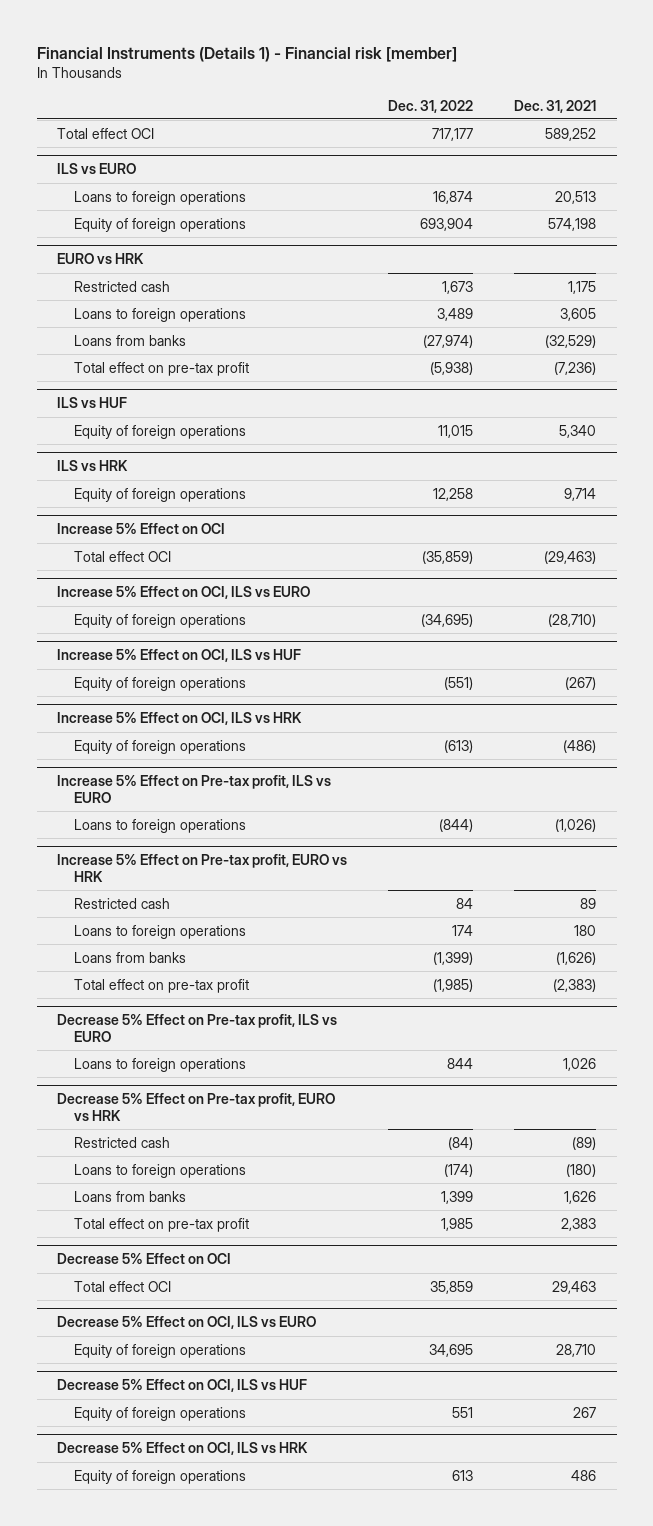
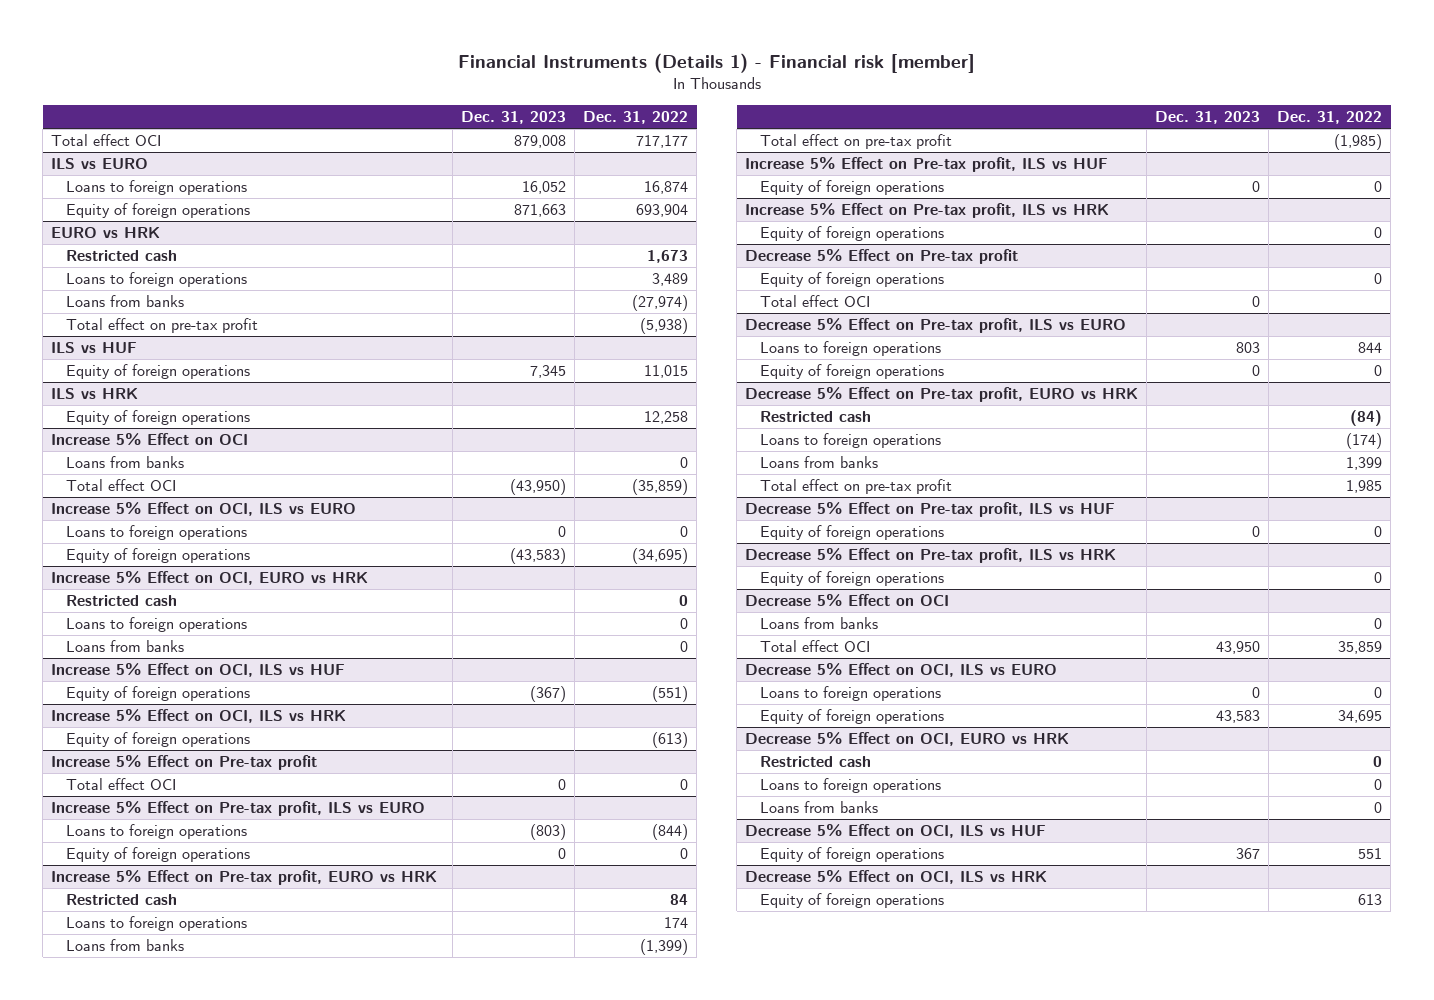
- | Dec. 31, 2022 | Dec. 31, 2021
+ | Dec. 31, 2023 | Dec. 31, 2022
@ Increase 5% Effect on OCI
+ Loans from banks | | 0
@ Increase 5% Effect on OCI, ILS vs EURO
+ Loans to foreign operations | 0 | 0
+ Increase 5% Effect on OCI, EURO vs HRK
+ Restricted cash | | 0
+ Loans to foreign operations | | 0
+ Loans from banks | | 0
+ Increase 5% Effect on Pre-tax profit
+ Total effect OCI | 0 | 0
@ Increase 5% Effect on Pre-tax profit, ILS vs EURO
+ Equity of foreign operations | 0 | 0
+ Increase 5% Effect on Pre-tax profit, ILS vs HUF
+ Equity of foreign operations | 0 | 0
+ Increase 5% Effect on Pre-tax profit, ILS vs HRK
+ Equity of foreign operations | | 0
+ Decrease 5% Effect on Pre-tax profit
+ Equity of foreign operations | | 0
+ Total effect OCI | 0 |
@ Decrease 5% Effect on Pre-tax profit, ILS vs EURO
+ Equity of foreign operations | 0 | 0
+ Decrease 5% Effect on Pre-tax profit, ILS vs HUF
+ Equity of foreign operations | 0 | 0
+ Decrease 5% Effect on Pre-tax profit, ILS vs HRK
+ Equity of foreign operations | | 0
@ Decrease 5% Effect on OCI
+ Loans from banks | | 0
@ Decrease 5% Effect on OCI, ILS vs EURO
+ Loans to foreign operations | 0 | 0
+ Decrease 5% Effect on OCI, EURO vs HRK
+ Restricted cash | | 0
+ Loans to foreign operations | | 0
+ Loans from banks | | 0

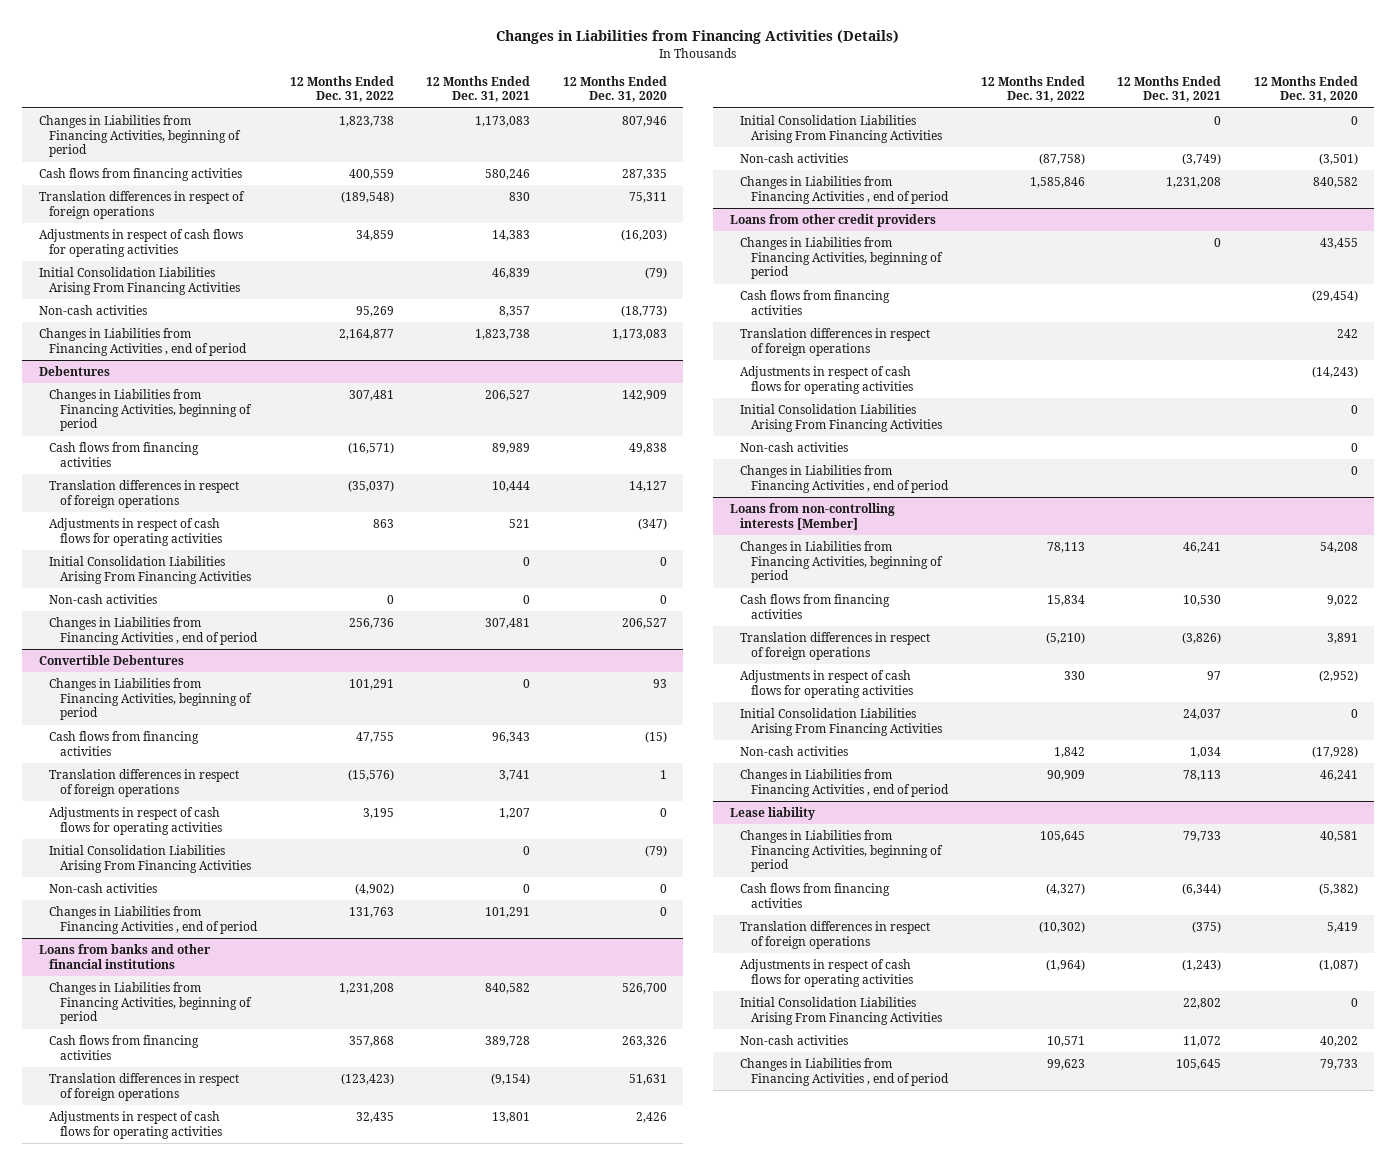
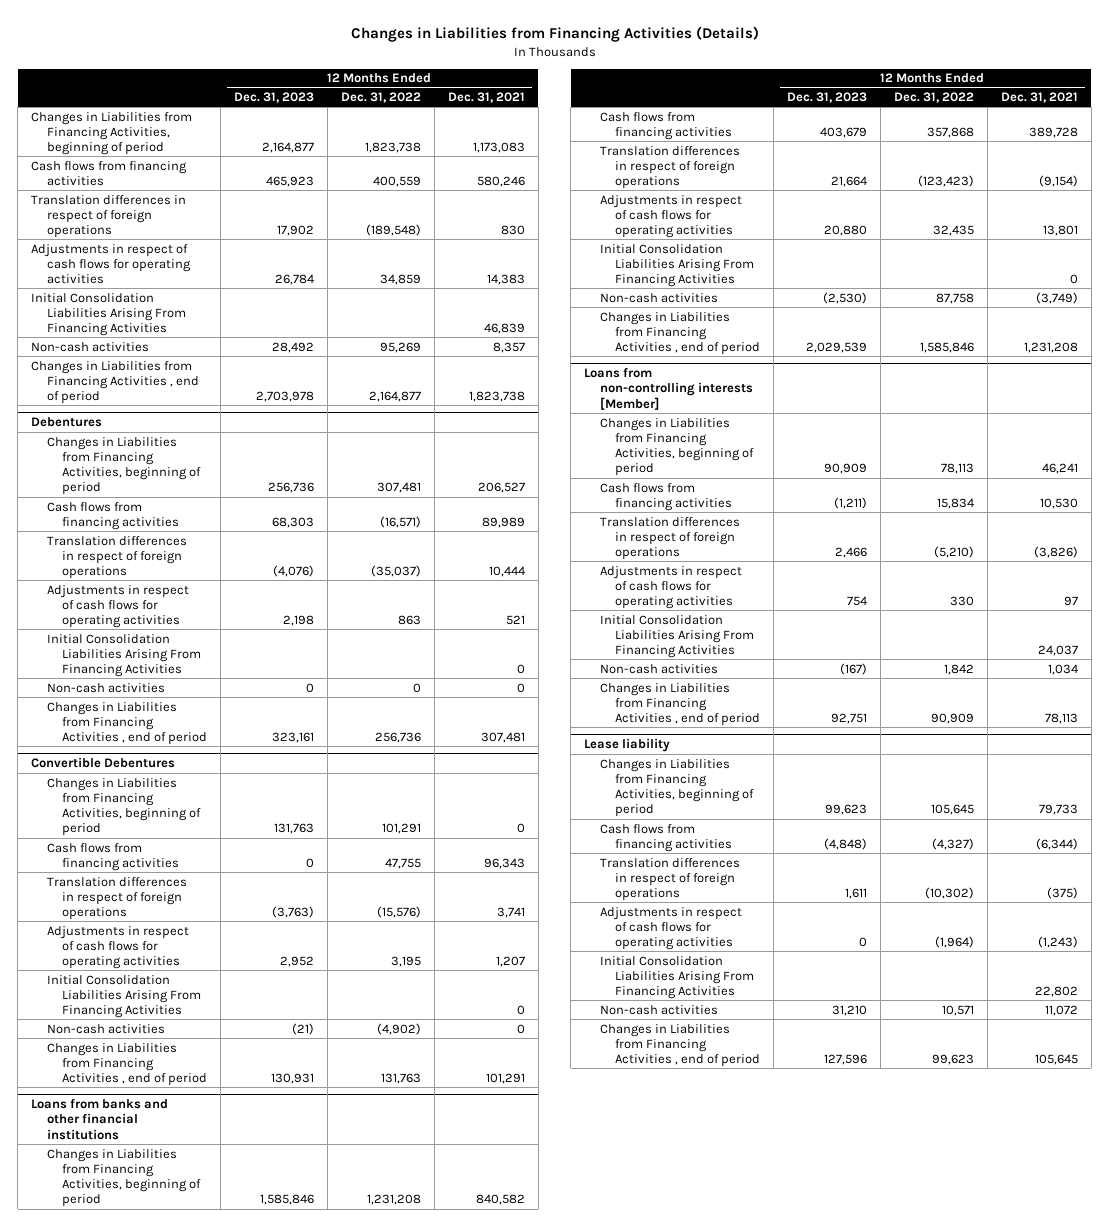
- | 12 Months Ended Dec. 31, 2022 | 12 Months Ended Dec. 31, 2021 | 12 Months Ended Dec. 31, 2020
+ | 12 Months Ended Dec. 31, 2023 | 12 Months Ended Dec. 31, 2022 | 12 Months Ended Dec. 31, 2021
@ Loans from banks and other financial institutions
- Non-cash activities | (87,758) | (3,749) | (3,501)
+ Non-cash activities | (2,530) | 87,758 | (3,749)
- Loans from other credit providers
- Changes in Liabilities from Financing Activities, beginning of period | | 0 | 43,455
- Cash flows from financing activities | | | (29,454)
- Translation differences in respect of foreign operations | | | 242
- Adjustments in respect of cash flows for operating activities | | | (14,243)
- Initial Consolidation Liabilities Arising From Financing Activities | | | 0
- Non-cash activities | | | 0
- Changes in Liabilities from Financing Activities , end of period | | | 0

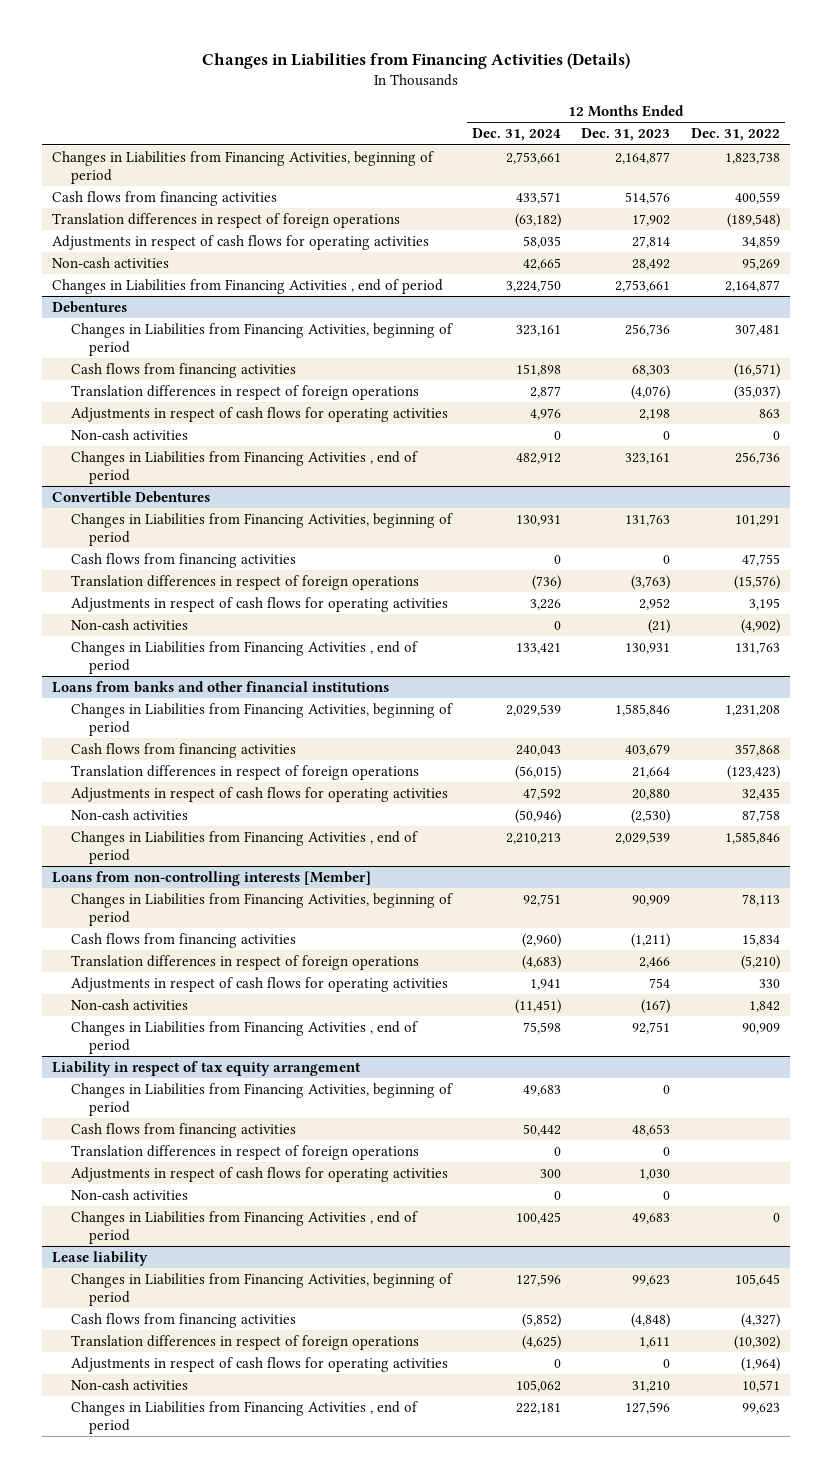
- | 12 Months Ended Dec. 31, 2023 | 12 Months Ended Dec. 31, 2022 | 12 Months Ended Dec. 31, 2021
+ | 12 Months Ended Dec. 31, 2024 | 12 Months Ended Dec. 31, 2023 | 12 Months Ended Dec. 31, 2022
- Cash flows from financing activities | 465,923 | 400,559 | 580,246
+ Cash flows from financing activities | 433,571 | 514,576 | 400,559
- Adjustments in respect of cash flows for operating activities | 26,784 | 34,859 | 14,383
- Initial Consolidation Liabilities Arising From Financing Activities | | | 46,839
+ Adjustments in respect of cash flows for operating activities | 58,035 | 27,814 | 34,859
- Changes in Liabilities from Financing Activities , end of period | 2,703,978 | 2,164,877 | 1,823,738
+ Changes in Liabilities from Financing Activities , end of period | 3,224,750 | 2,753,661 | 2,164,877
@ Debentures
- Initial Consolidation Liabilities Arising From Financing Activities | | | 0
@ Convertible Debentures
- Initial Consolidation Liabilities Arising From Financing Activities | | | 0
@ Loans from banks and other financial institutions
- Initial Consolidation Liabilities Arising From Financing Activities | | | 0
@ Loans from non-controlling interests [Member]
- Initial Consolidation Liabilities Arising From Financing Activities | | | 24,037
+ Liability in respect of tax equity arrangement
+ Changes in Liabilities from Financing Activities, beginning of period | 49,683 | 0 |
+ Cash flows from financing activities | 50,442 | 48,653 |
+ Translation differences in respect of foreign operations | 0 | 0 |
+ Adjustments in respect of cash flows for operating activities | 300 | 1,030 |
+ Non-cash activities | 0 | 0 |
+ Changes in Liabilities from Financing Activities , end of period | 100,425 | 49,683 | 0
@ Lease liability
- Initial Consolidation Liabilities Arising From Financing Activities | | | 22,802

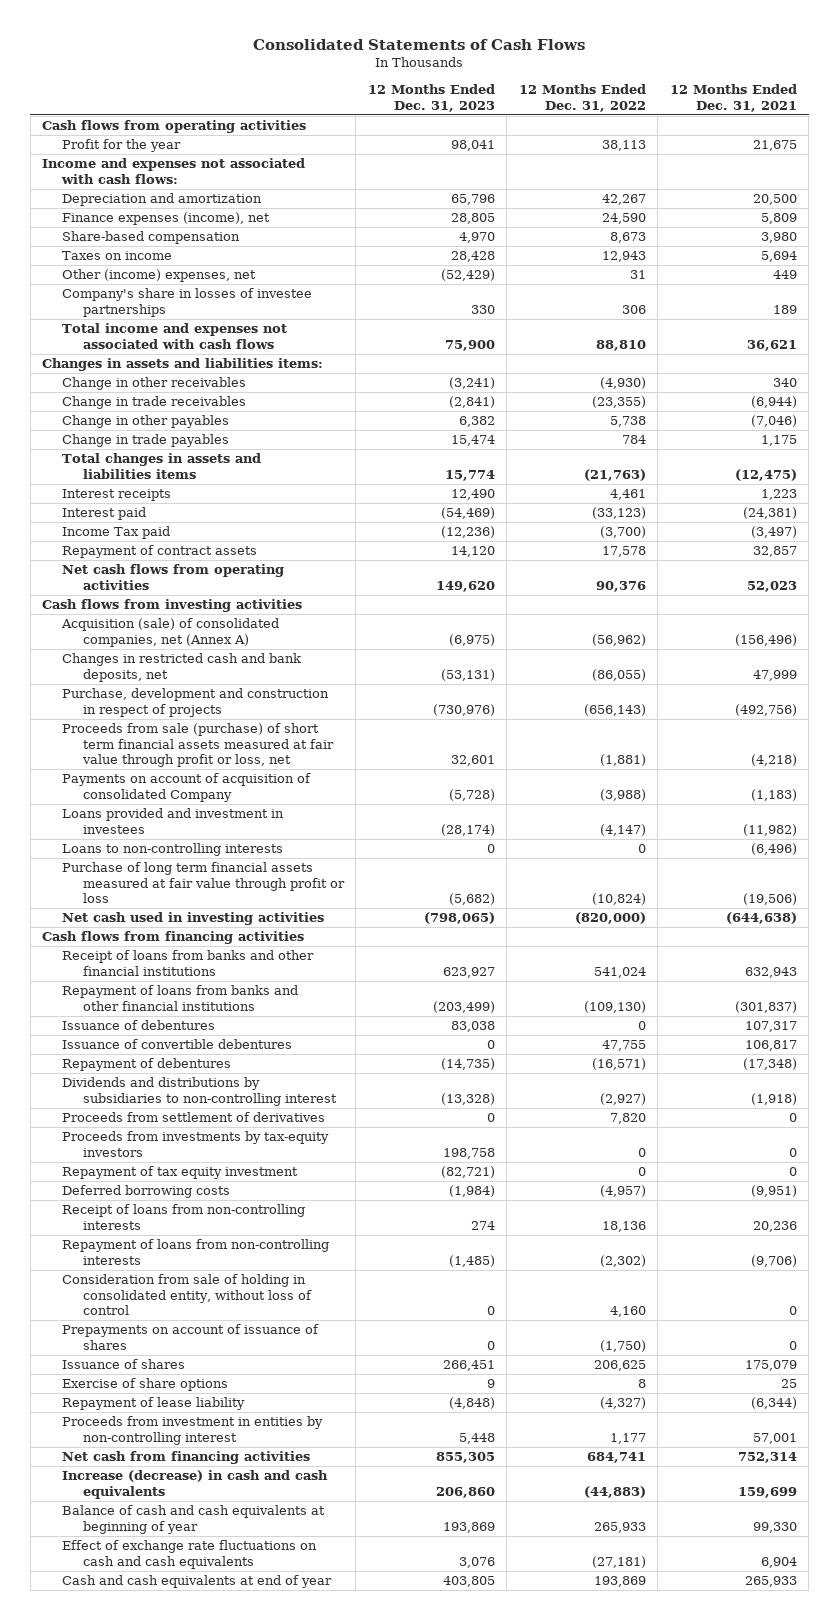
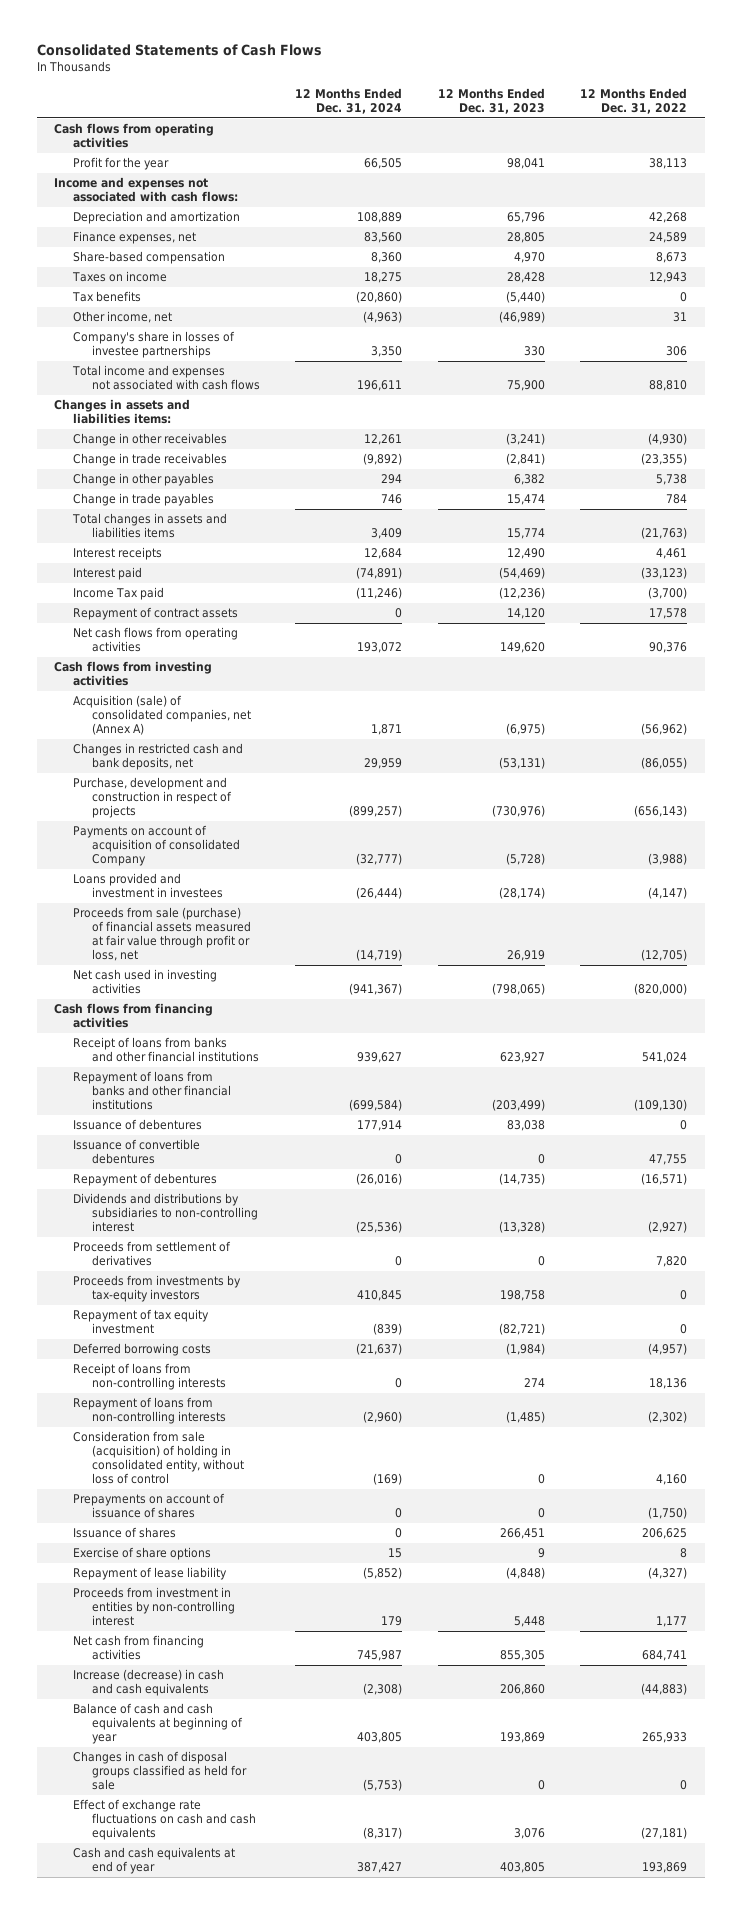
- | 12 Months Ended Dec. 31, 2023 | 12 Months Ended Dec. 31, 2022 | 12 Months Ended Dec. 31, 2021
+ | 12 Months Ended Dec. 31, 2024 | 12 Months Ended Dec. 31, 2023 | 12 Months Ended Dec. 31, 2022
- Depreciation and amortization | 65,796 | 42,267 | 20,500
- Finance expenses (income), net | 28,805 | 24,590 | 5,809
+ Depreciation and amortization | 108,889 | 65,796 | 42,268
+ Finance expenses, net | 83,560 | 28,805 | 24,589
- Other (income) expenses, net | (52,429) | 31 | 449
+ Tax benefits | (20,860) | (5,440) | 0
+ Other income, net | (4,963) | (46,989) | 31
- Proceeds from sale (purchase) of short term financial assets measured at fair value through profit or loss, net | 32,601 | (1,881) | (4,218)
- Loans to non-controlling interests | 0 | 0 | (6,496)
- Purchase of long term financial assets measured at fair value through profit or loss | (5,682) | (10,824) | (19,506)
+ Proceeds from sale (purchase) of financial assets measured at fair value through profit or loss, net | (14,719) | 26,919 | (12,705)
- Consideration from sale of holding in consolidated entity, without loss of control | 0 | 4,160 | 0
+ Consideration from sale (acquisition) of holding in consolidated entity, without loss of control | (169) | 0 | 4,160
+ Changes in cash of disposal groups classified as held for sale | (5,753) | 0 | 0

